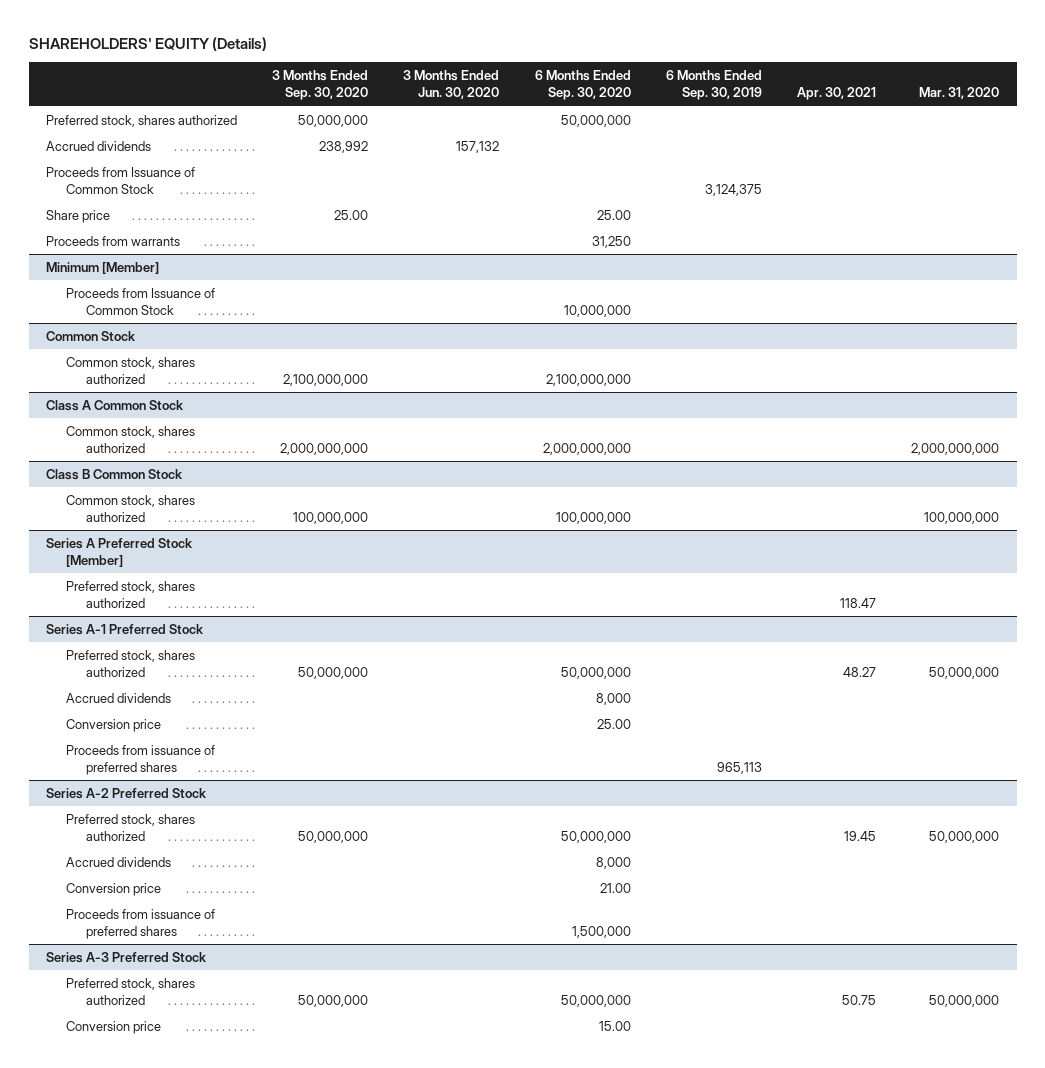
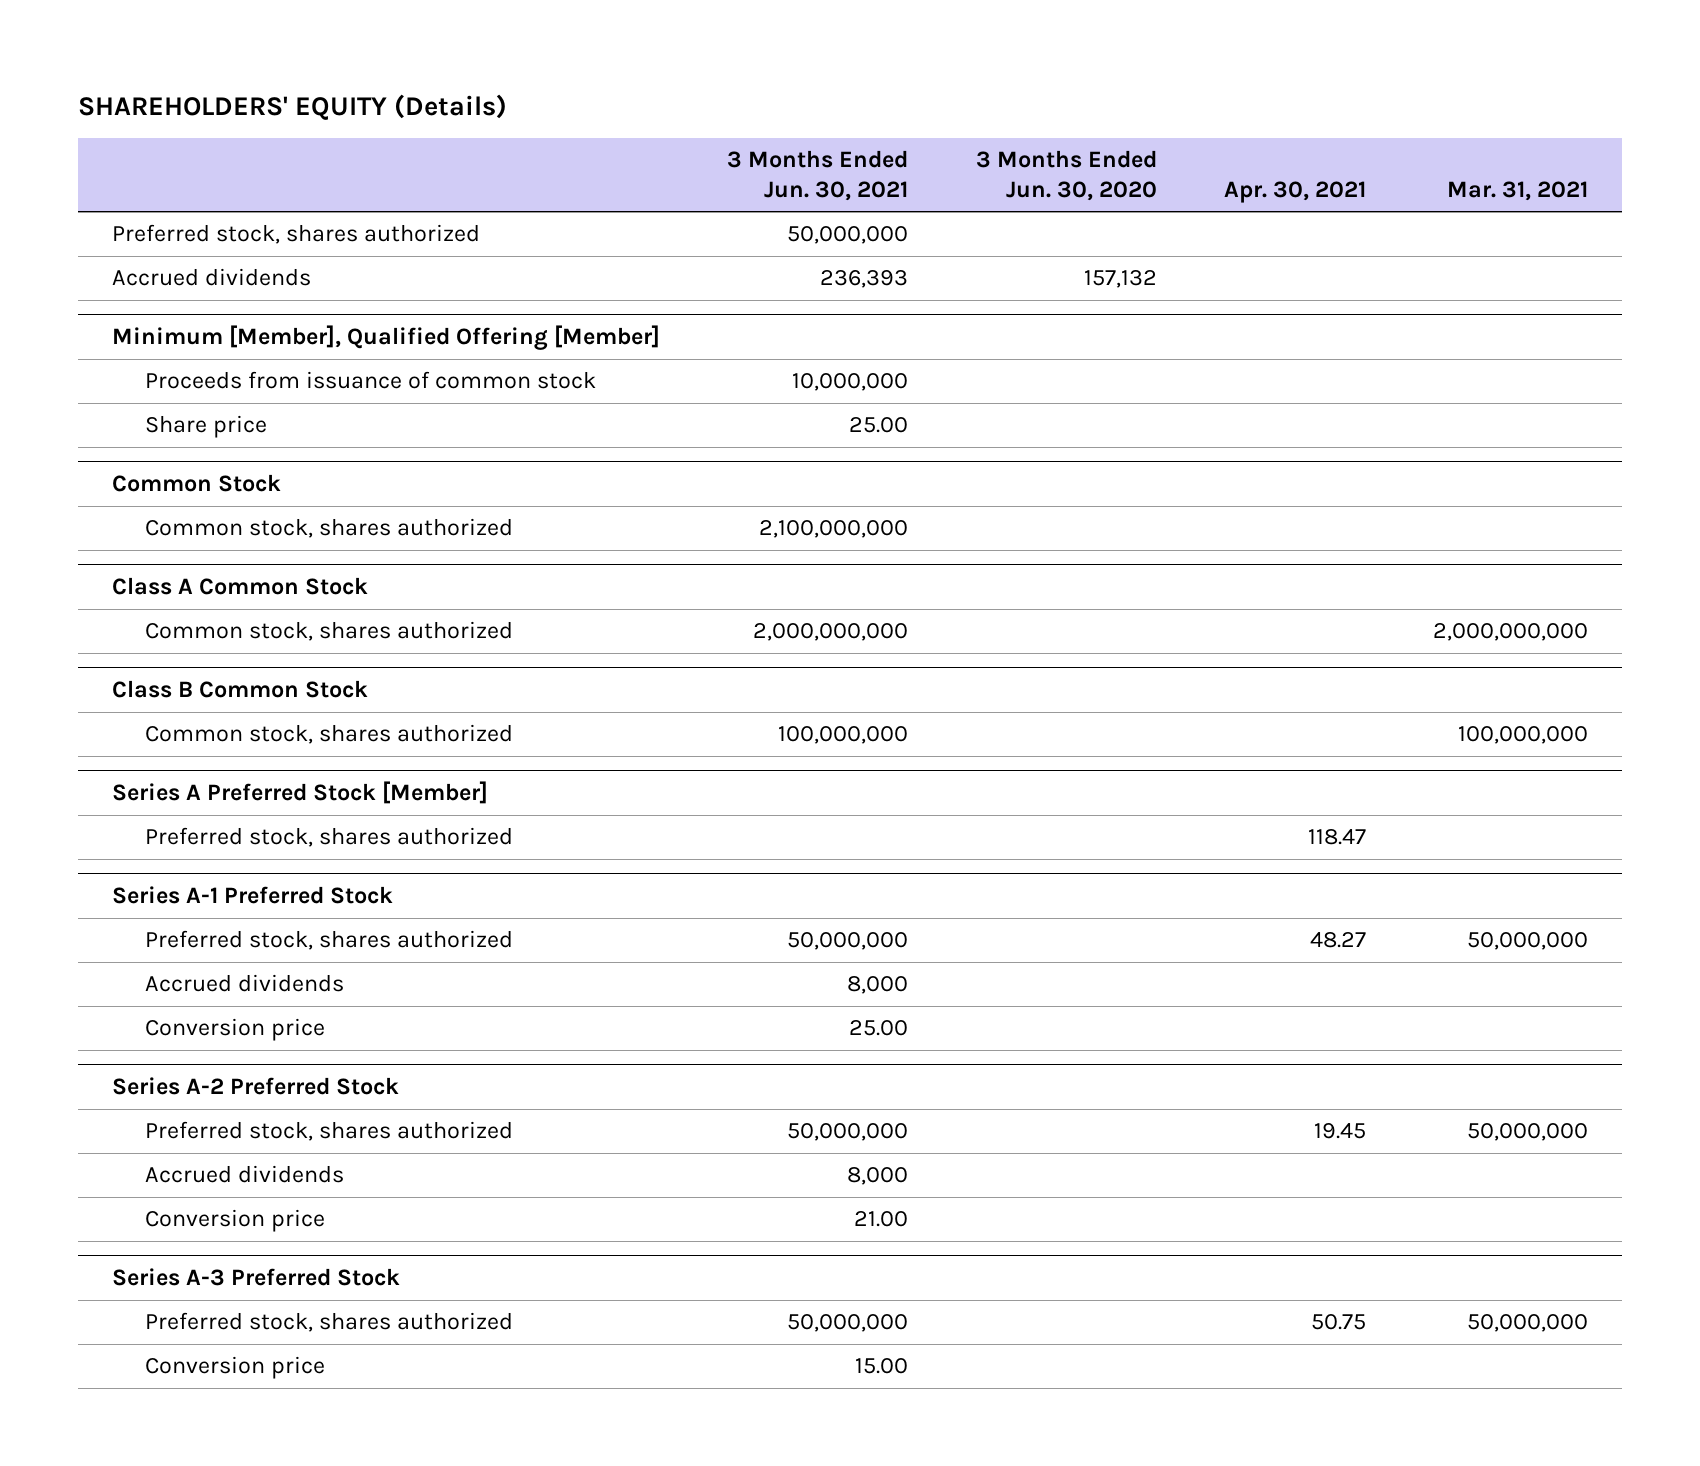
- | 3 Months Ended Sep. 30, 2020 | 3 Months Ended Jun. 30, 2020 | 6 Months Ended Sep. 30, 2020 | 6 Months Ended Sep. 30, 2019 | Apr. 30, 2021 | Mar. 31, 2020
+ | 3 Months Ended Jun. 30, 2021 | 3 Months Ended Jun. 30, 2020 | Apr. 30, 2021 | Mar. 31, 2021
- Proceeds from Issuance of Common Stock | | | | 3,124,375 | |
- Share price | 25.00 | | 25.00 | | |
- Proceeds from warrants | | | 31,250 | | |
- Minimum [Member]
- Proceeds from Issuance of Common Stock | | | 10,000,000 | | |
+ Minimum [Member], Qualified Offering [Member]
+ Proceeds from issuance of common stock | 10,000,000 | | |
+ Share price | 25.00 | | |
@ Series A-1 Preferred Stock
- Proceeds from issuance of preferred shares | | | | 965,113 | |
@ Series A-2 Preferred Stock
- Proceeds from issuance of preferred shares | | | 1,500,000 | | |

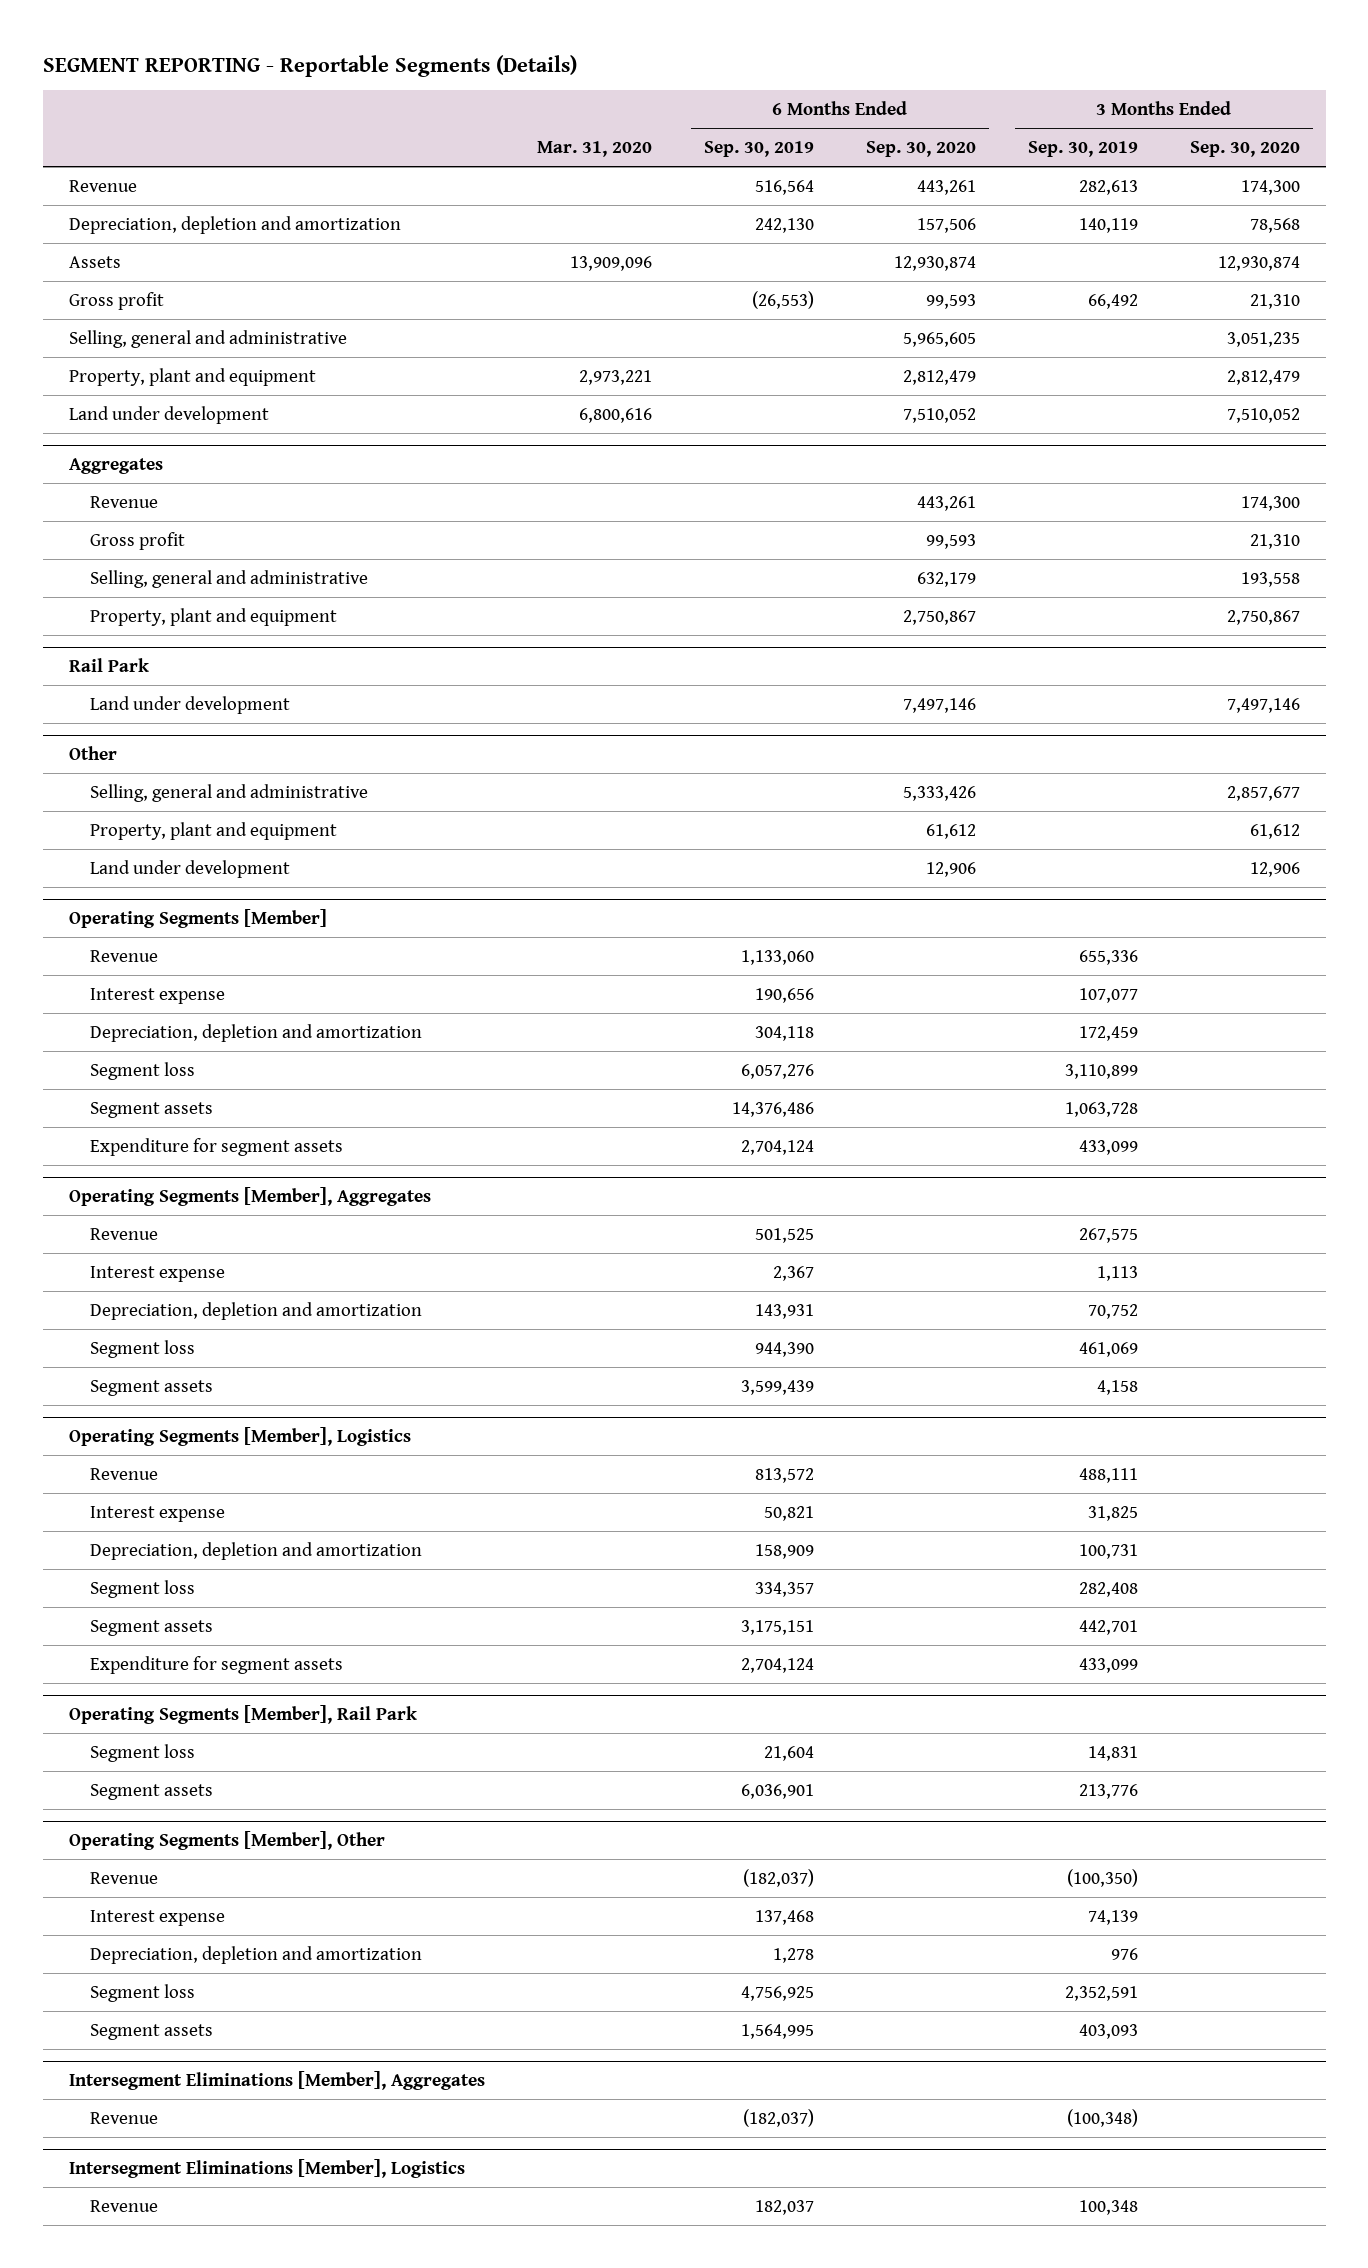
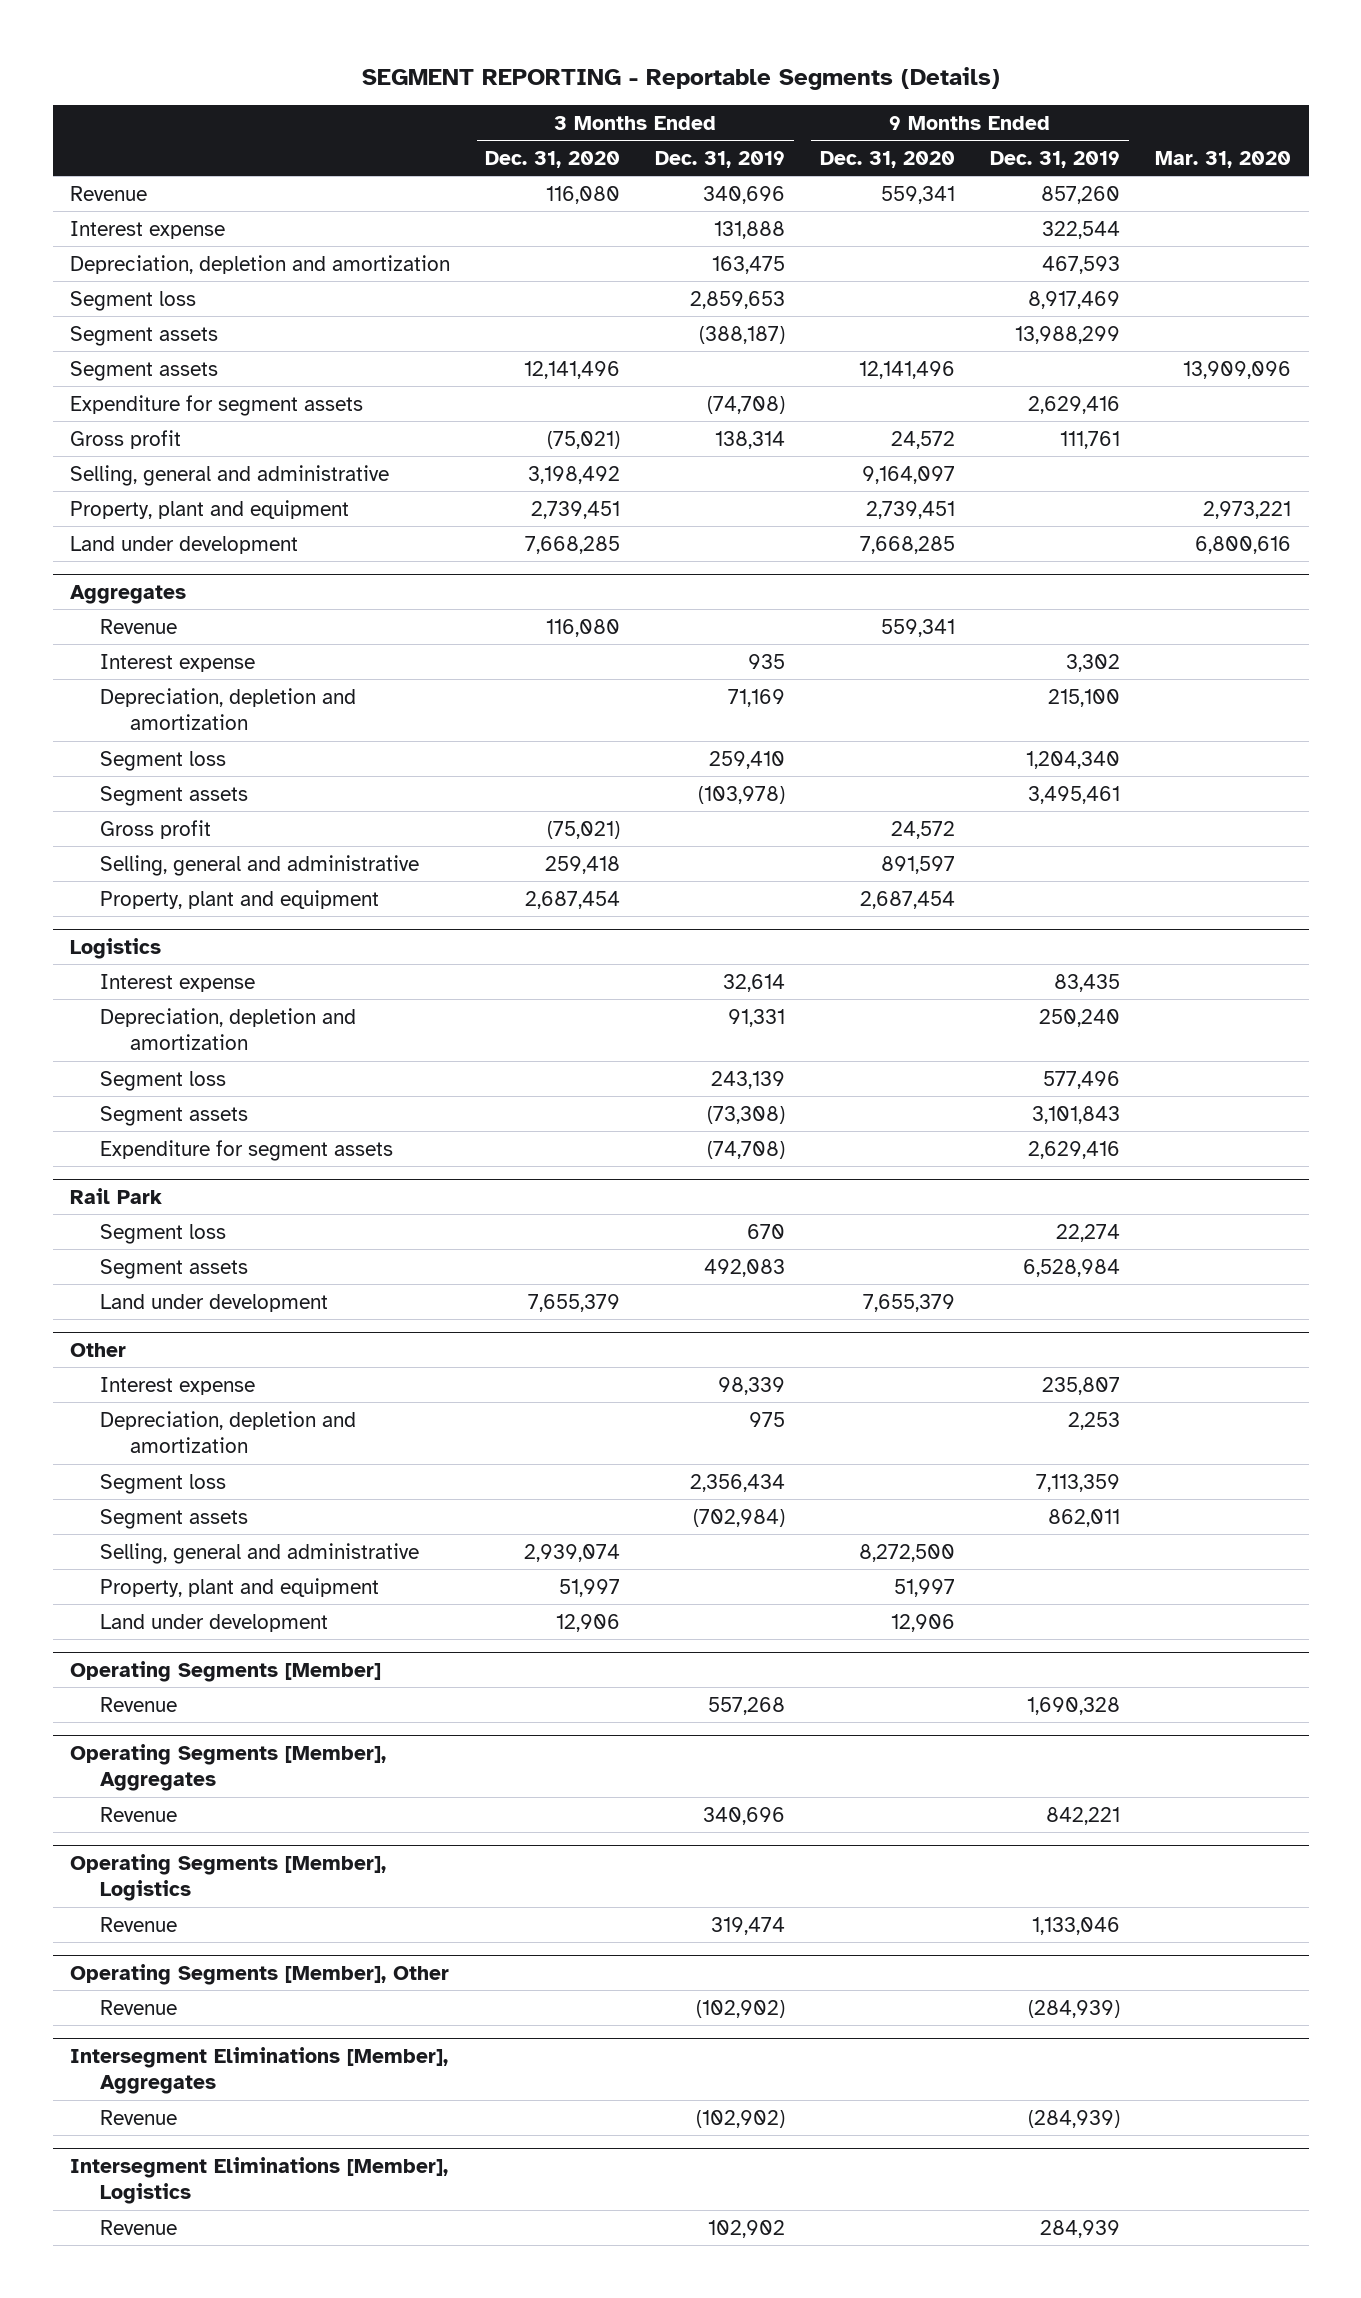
- | Mar. 31, 2020 | 6 Months Ended Sep. 30, 2019 | 6 Months Ended Sep. 30, 2020 | 3 Months Ended Sep. 30, 2019 | 3 Months Ended Sep. 30, 2020
+ | 3 Months Ended Dec. 31, 2020 | 3 Months Ended Dec. 31, 2019 | 9 Months Ended Dec. 31, 2020 | 9 Months Ended Dec. 31, 2019 | Mar. 31, 2020
+ Interest expense | | 131,888 | | 322,544 |
- Assets | 13,909,096 | | 12,930,874 | | 12,930,874
+ Segment loss | | 2,859,653 | | 8,917,469 |
+ Segment assets | | (388,187) | | 13,988,299 |
+ Segment assets | 12,141,496 | | 12,141,496 | | 13,909,096
+ Expenditure for segment assets | | (74,708) | | 2,629,416 |
@ Aggregates
+ Interest expense | | 935 | | 3,302 |
+ Depreciation, depletion and amortization | | 71,169 | | 215,100 |
+ Segment loss | | 259,410 | | 1,204,340 |
+ Segment assets | | (103,978) | | 3,495,461 |
+ Logistics
+ Interest expense | | 32,614 | | 83,435 |
+ Depreciation, depletion and amortization | | 91,331 | | 250,240 |
+ Segment loss | | 243,139 | | 577,496 |
+ Segment assets | | (73,308) | | 3,101,843 |
+ Expenditure for segment assets | | (74,708) | | 2,629,416 |
@ Rail Park
+ Segment loss | | 670 | | 22,274 |
+ Segment assets | | 492,083 | | 6,528,984 |
@ Other
+ Interest expense | | 98,339 | | 235,807 |
+ Depreciation, depletion and amortization | | 975 | | 2,253 |
+ Segment loss | | 2,356,434 | | 7,113,359 |
+ Segment assets | | (702,984) | | 862,011 |
@ Operating Segments [Member]
- Interest expense | | 190,656 | | 107,077 |
- Depreciation, depletion and amortization | | 304,118 | | 172,459 |
- Segment loss | | 6,057,276 | | 3,110,899 |
- Segment assets | | 14,376,486 | | 1,063,728 |
- Expenditure for segment assets | | 2,704,124 | | 433,099 |
@ Operating Segments [Member], Aggregates
- Interest expense | | 2,367 | | 1,113 |
- Depreciation, depletion and amortization | | 143,931 | | 70,752 |
- Segment loss | | 944,390 | | 461,069 |
- Segment assets | | 3,599,439 | | 4,158 |
@ Operating Segments [Member], Logistics
- Interest expense | | 50,821 | | 31,825 |
- Depreciation, depletion and amortization | | 158,909 | | 100,731 |
- Segment loss | | 334,357 | | 282,408 |
- Segment assets | | 3,175,151 | | 442,701 |
- Expenditure for segment assets | | 2,704,124 | | 433,099 |
- Operating Segments [Member], Rail Park
- Segment loss | | 21,604 | | 14,831 |
- Segment assets | | 6,036,901 | | 213,776 |
@ Operating Segments [Member], Other
- Interest expense | | 137,468 | | 74,139 |
- Depreciation, depletion and amortization | | 1,278 | | 976 |
- Segment loss | | 4,756,925 | | 2,352,591 |
- Segment assets | | 1,564,995 | | 403,093 |

